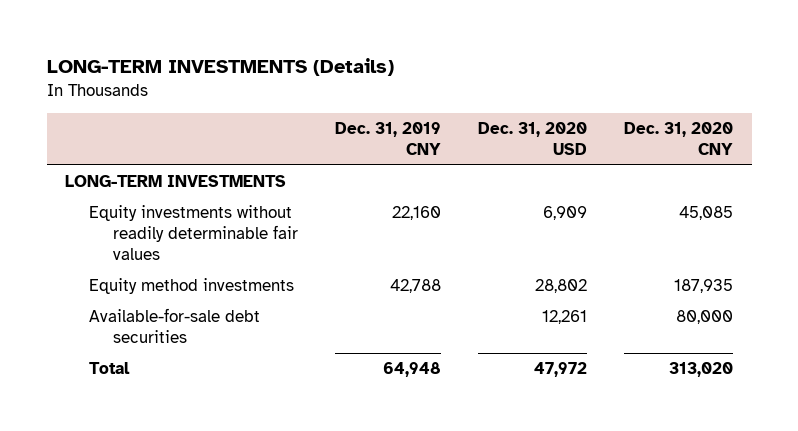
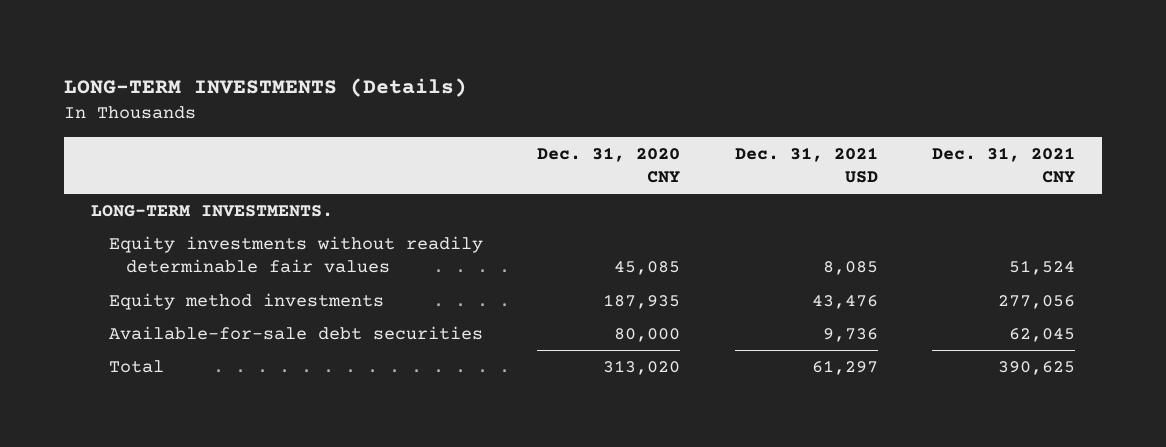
- | Dec. 31, 2019 CNY | Dec. 31, 2020 USD | Dec. 31, 2020 CNY
+ | Dec. 31, 2020 CNY | Dec. 31, 2021 USD | Dec. 31, 2021 CNY
- LONG-TERM INVESTMENTS
+ LONG-TERM INVESTMENTS.

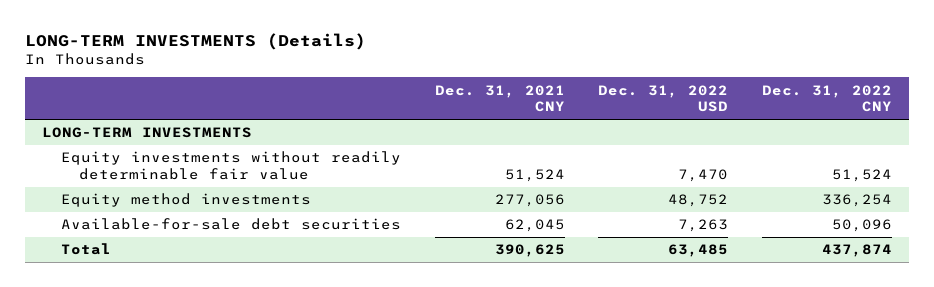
- | Dec. 31, 2020 CNY | Dec. 31, 2021 USD | Dec. 31, 2021 CNY
+ | Dec. 31, 2021 CNY | Dec. 31, 2022 USD | Dec. 31, 2022 CNY
- LONG-TERM INVESTMENTS.
- Equity investments without readily determinable fair values | 45,085 | 8,085 | 51,524
+ LONG-TERM INVESTMENTS
+ Equity investments without readily determinable fair value | 51,524 | 7,470 | 51,524

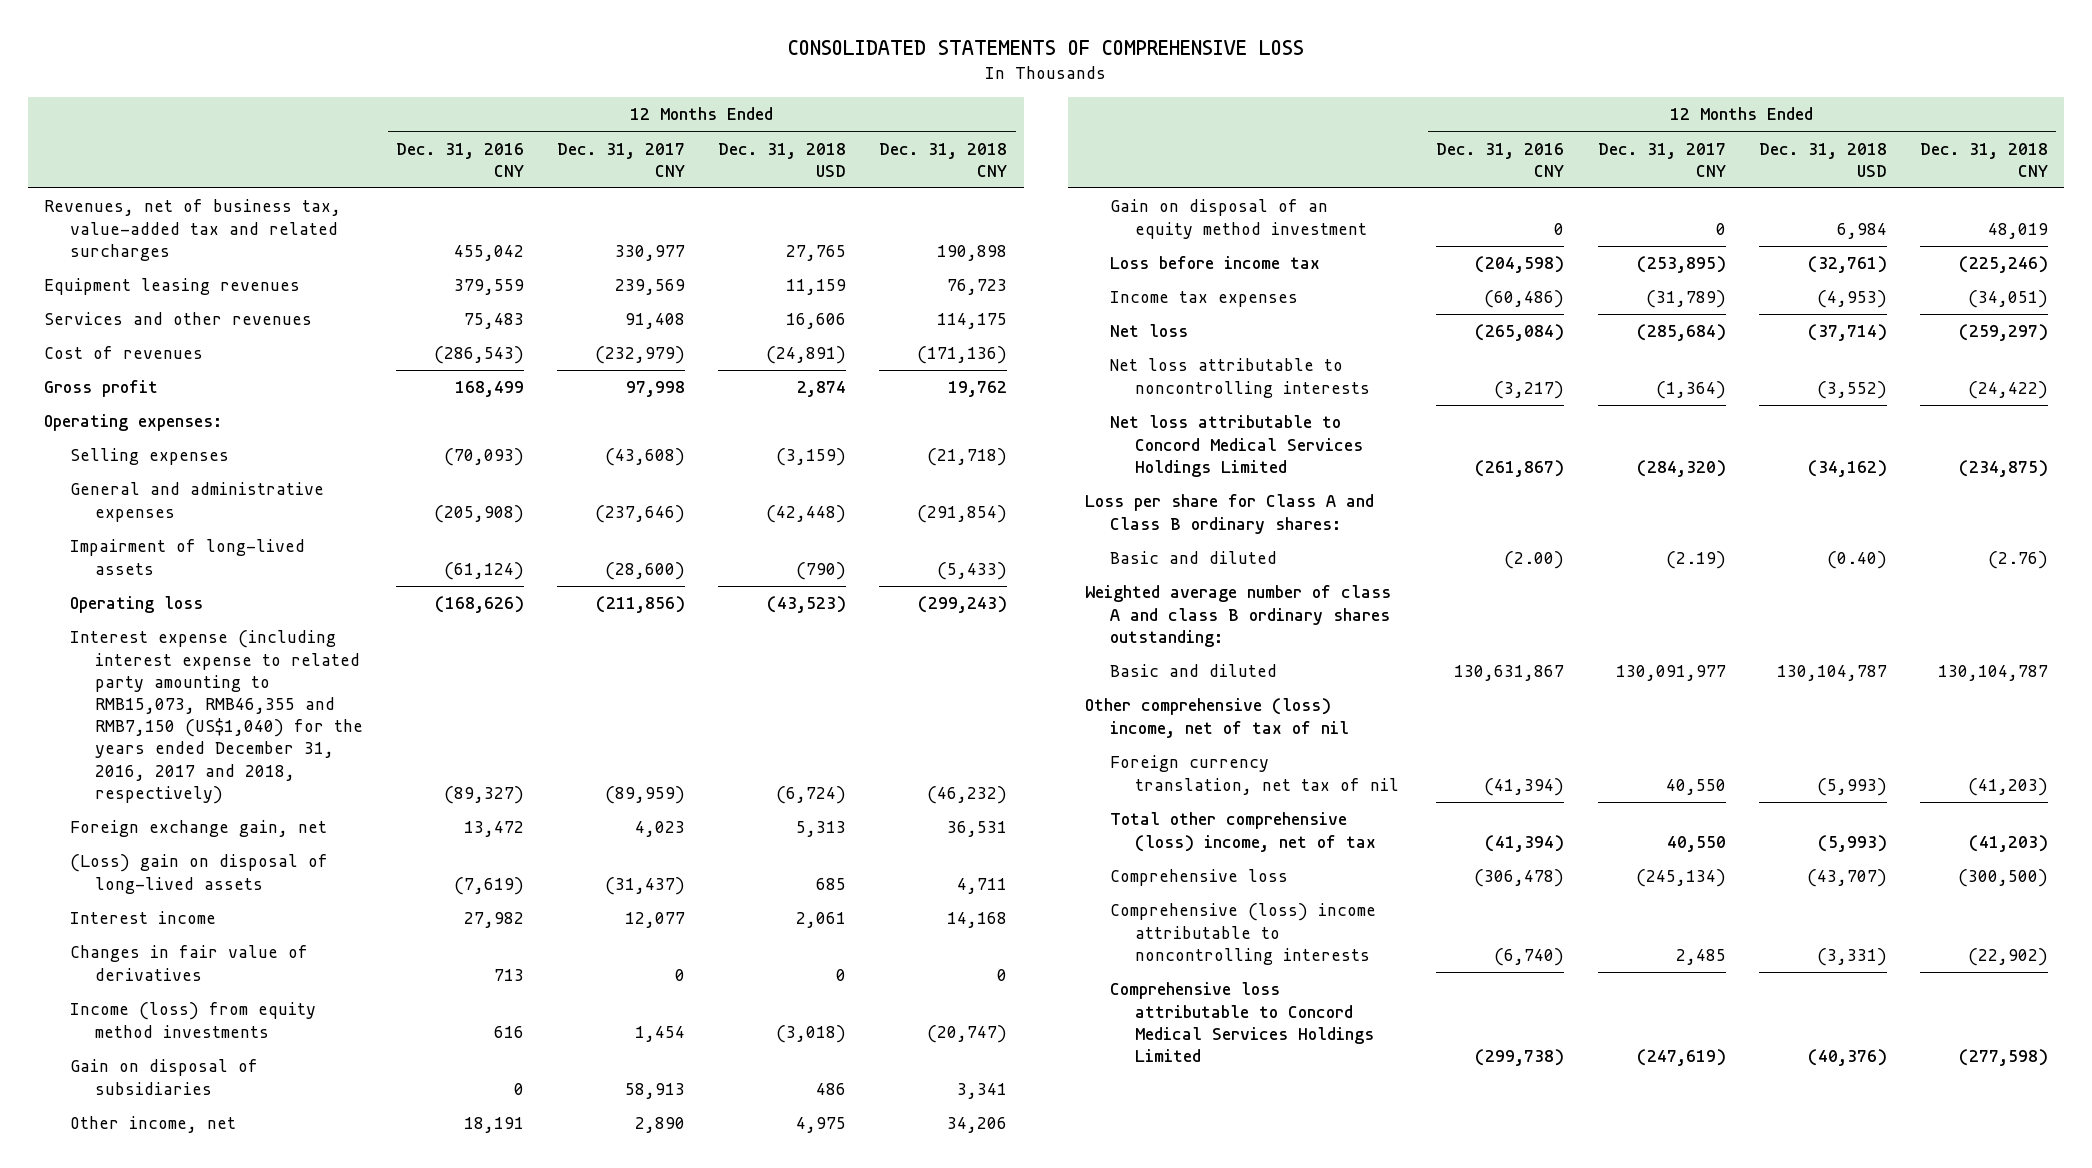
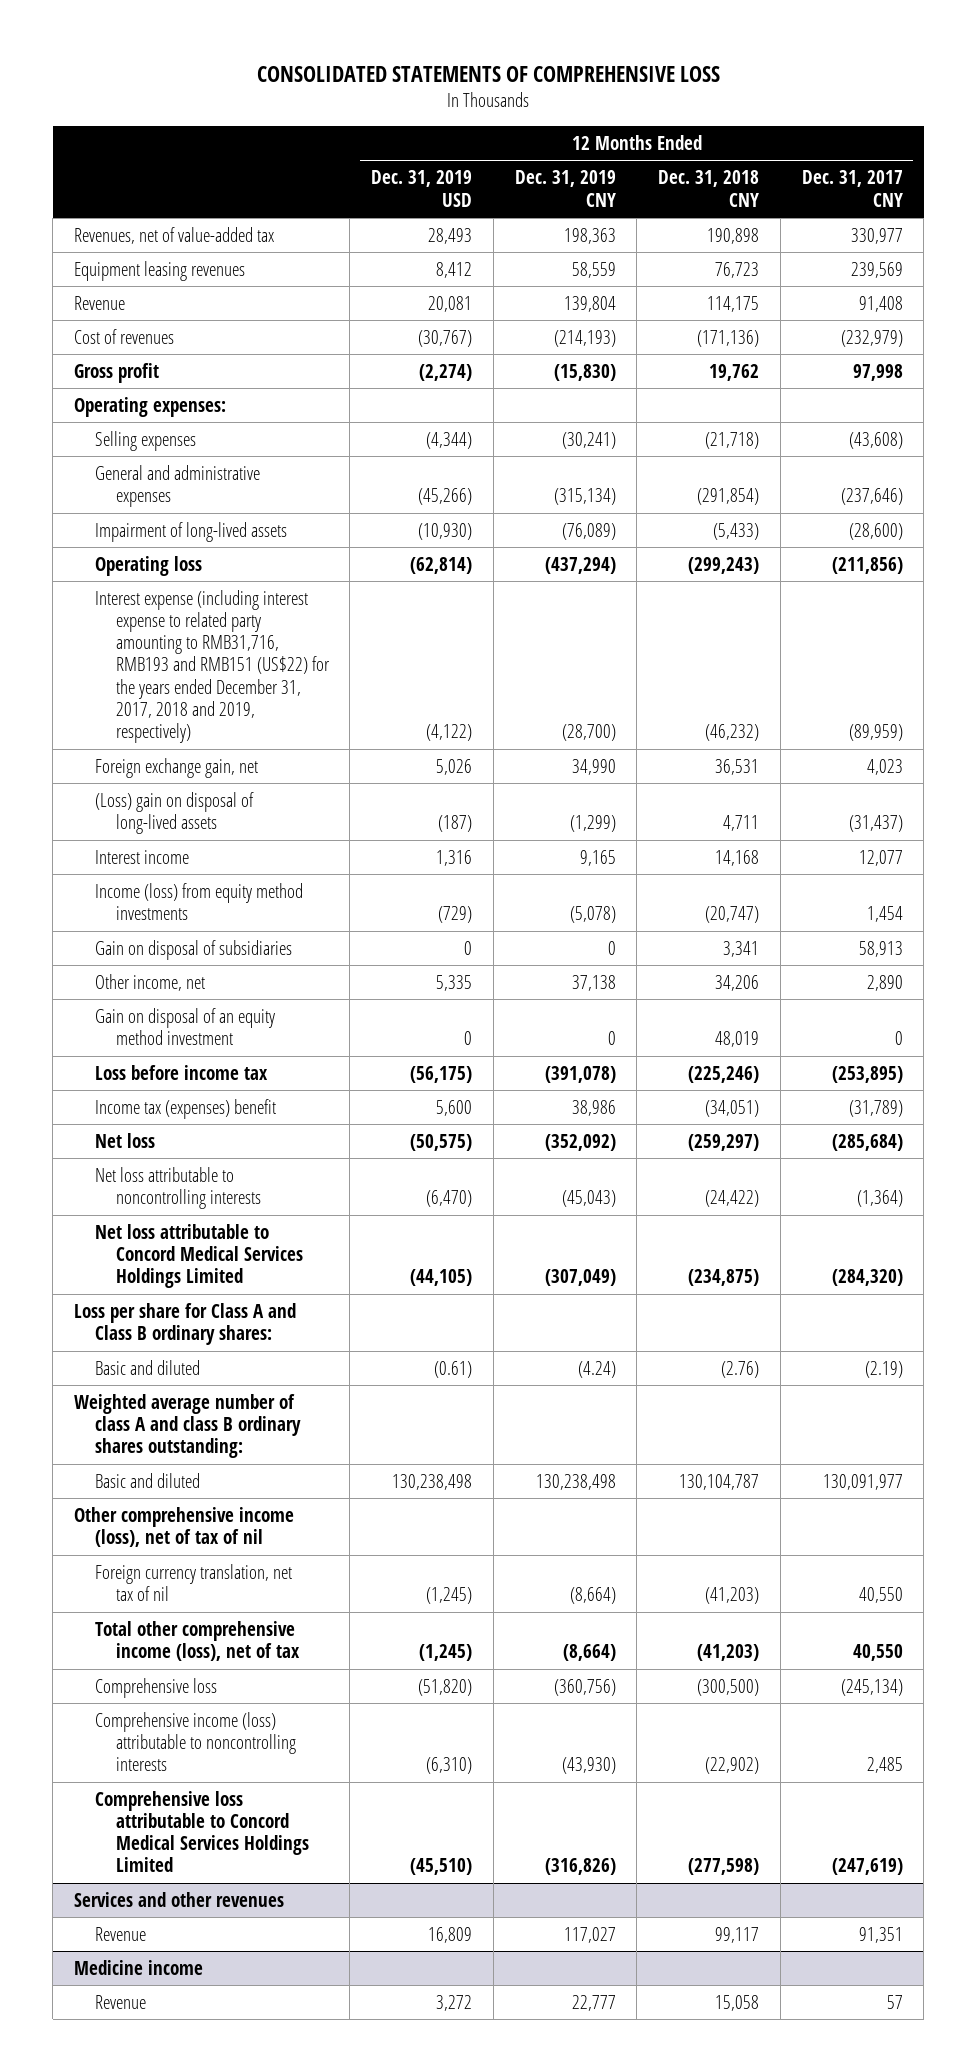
- | 12 Months Ended Dec. 31, 2016 CNY | 12 Months Ended Dec. 31, 2017 CNY | 12 Months Ended Dec. 31, 2018 USD | 12 Months Ended Dec. 31, 2018 CNY
+ | 12 Months Ended Dec. 31, 2019 USD | 12 Months Ended Dec. 31, 2019 CNY | 12 Months Ended Dec. 31, 2018 CNY | 12 Months Ended Dec. 31, 2017 CNY
- Revenues, net of business tax, value-added tax and related surcharges | 455,042 | 330,977 | 27,765 | 190,898
+ Revenues, net of value-added tax | 28,493 | 198,363 | 190,898 | 330,977
- Services and other revenues | 75,483 | 91,408 | 16,606 | 114,175
+ Revenue | 20,081 | 139,804 | 114,175 | 91,408
- Interest expense (including interest expense to related party amounting to RMB15,073, RMB46,355 and RMB7,150 (US$1,040) for the years ended December 31, 2016, 2017 and 2018, respectively) | (89,327) | (89,959) | (6,724) | (46,232)
+ Interest expense (including interest expense to related party amounting to RMB31,716, RMB193 and RMB151 (US$22) for the years ended December 31, 2017, 2018 and 2019, respectively) | (4,122) | (28,700) | (46,232) | (89,959)
- Changes in fair value of derivatives | 713 | 0 | 0 | 0
- Income tax expenses | (60,486) | (31,789) | (4,953) | (34,051)
+ Income tax (expenses) benefit | 5,600 | 38,986 | (34,051) | (31,789)
- Other comprehensive (loss) income, net of tax of nil
+ Other comprehensive income (loss), net of tax of nil
- Total other comprehensive (loss) income, net of tax | (41,394) | 40,550 | (5,993) | (41,203)
+ Total other comprehensive income (loss), net of tax | (1,245) | (8,664) | (41,203) | 40,550
- Comprehensive (loss) income attributable to noncontrolling interests | (6,740) | 2,485 | (3,331) | (22,902)
+ Comprehensive income (loss) attributable to noncontrolling interests | (6,310) | (43,930) | (22,902) | 2,485
+ Services and other revenues
+ Revenue | 16,809 | 117,027 | 99,117 | 91,351
+ Medicine income
+ Revenue | 3,272 | 22,777 | 15,058 | 57

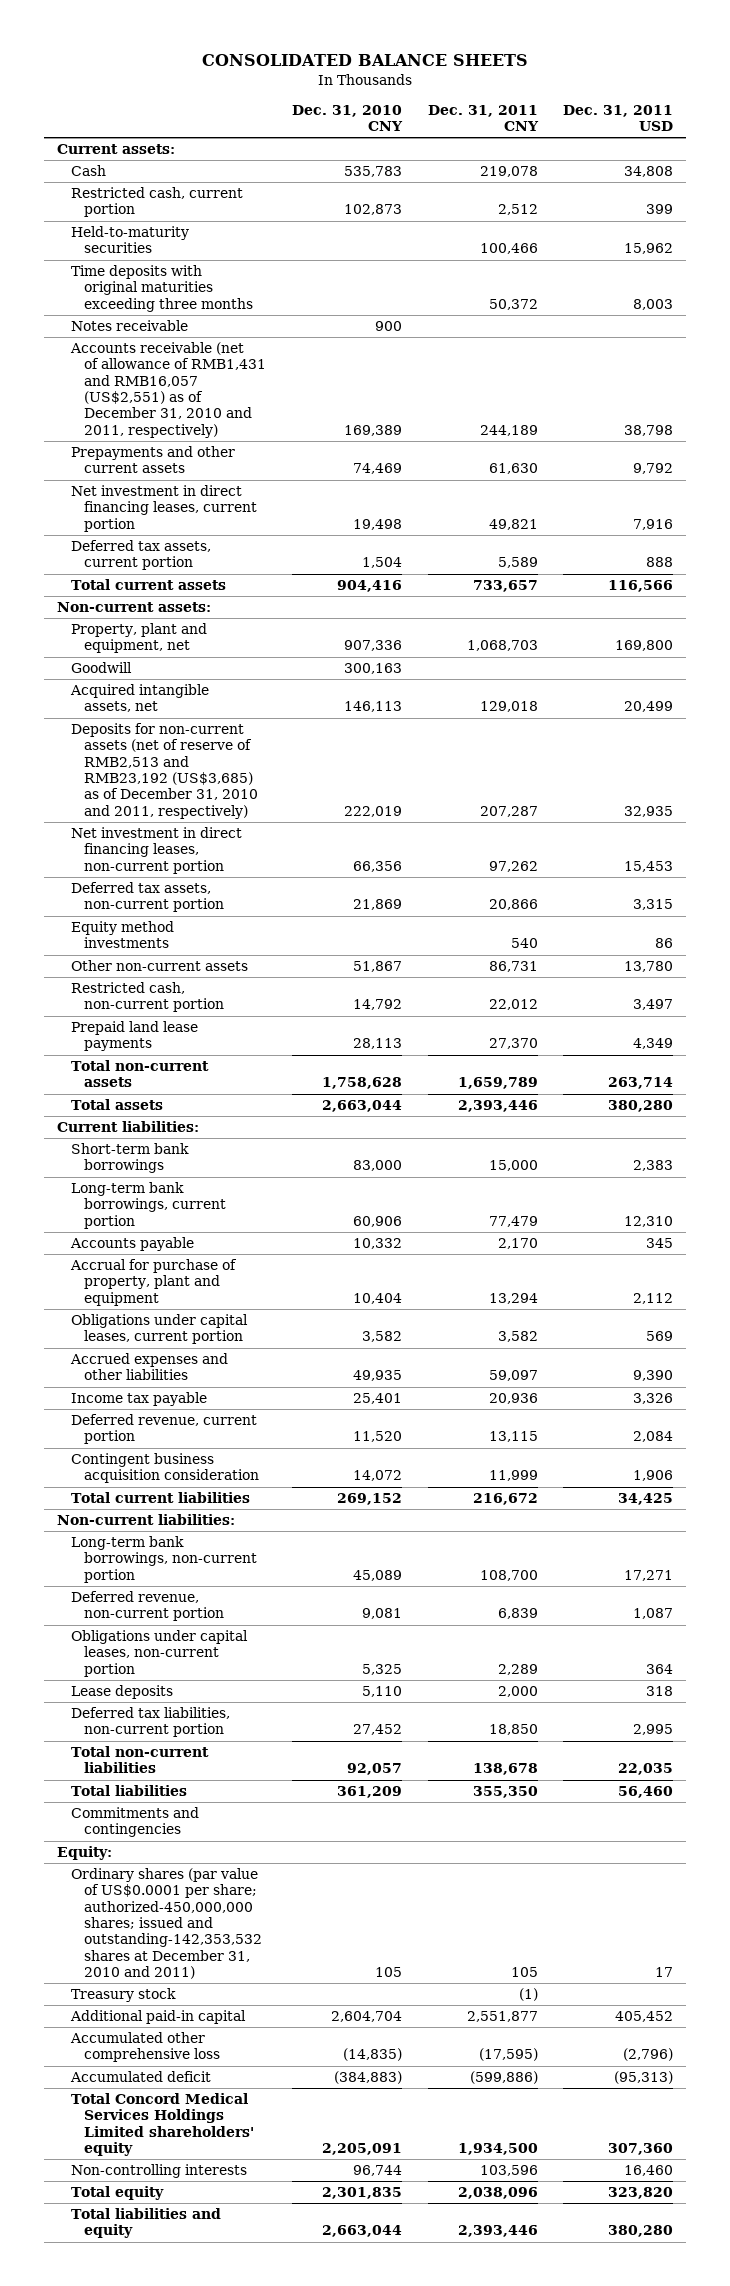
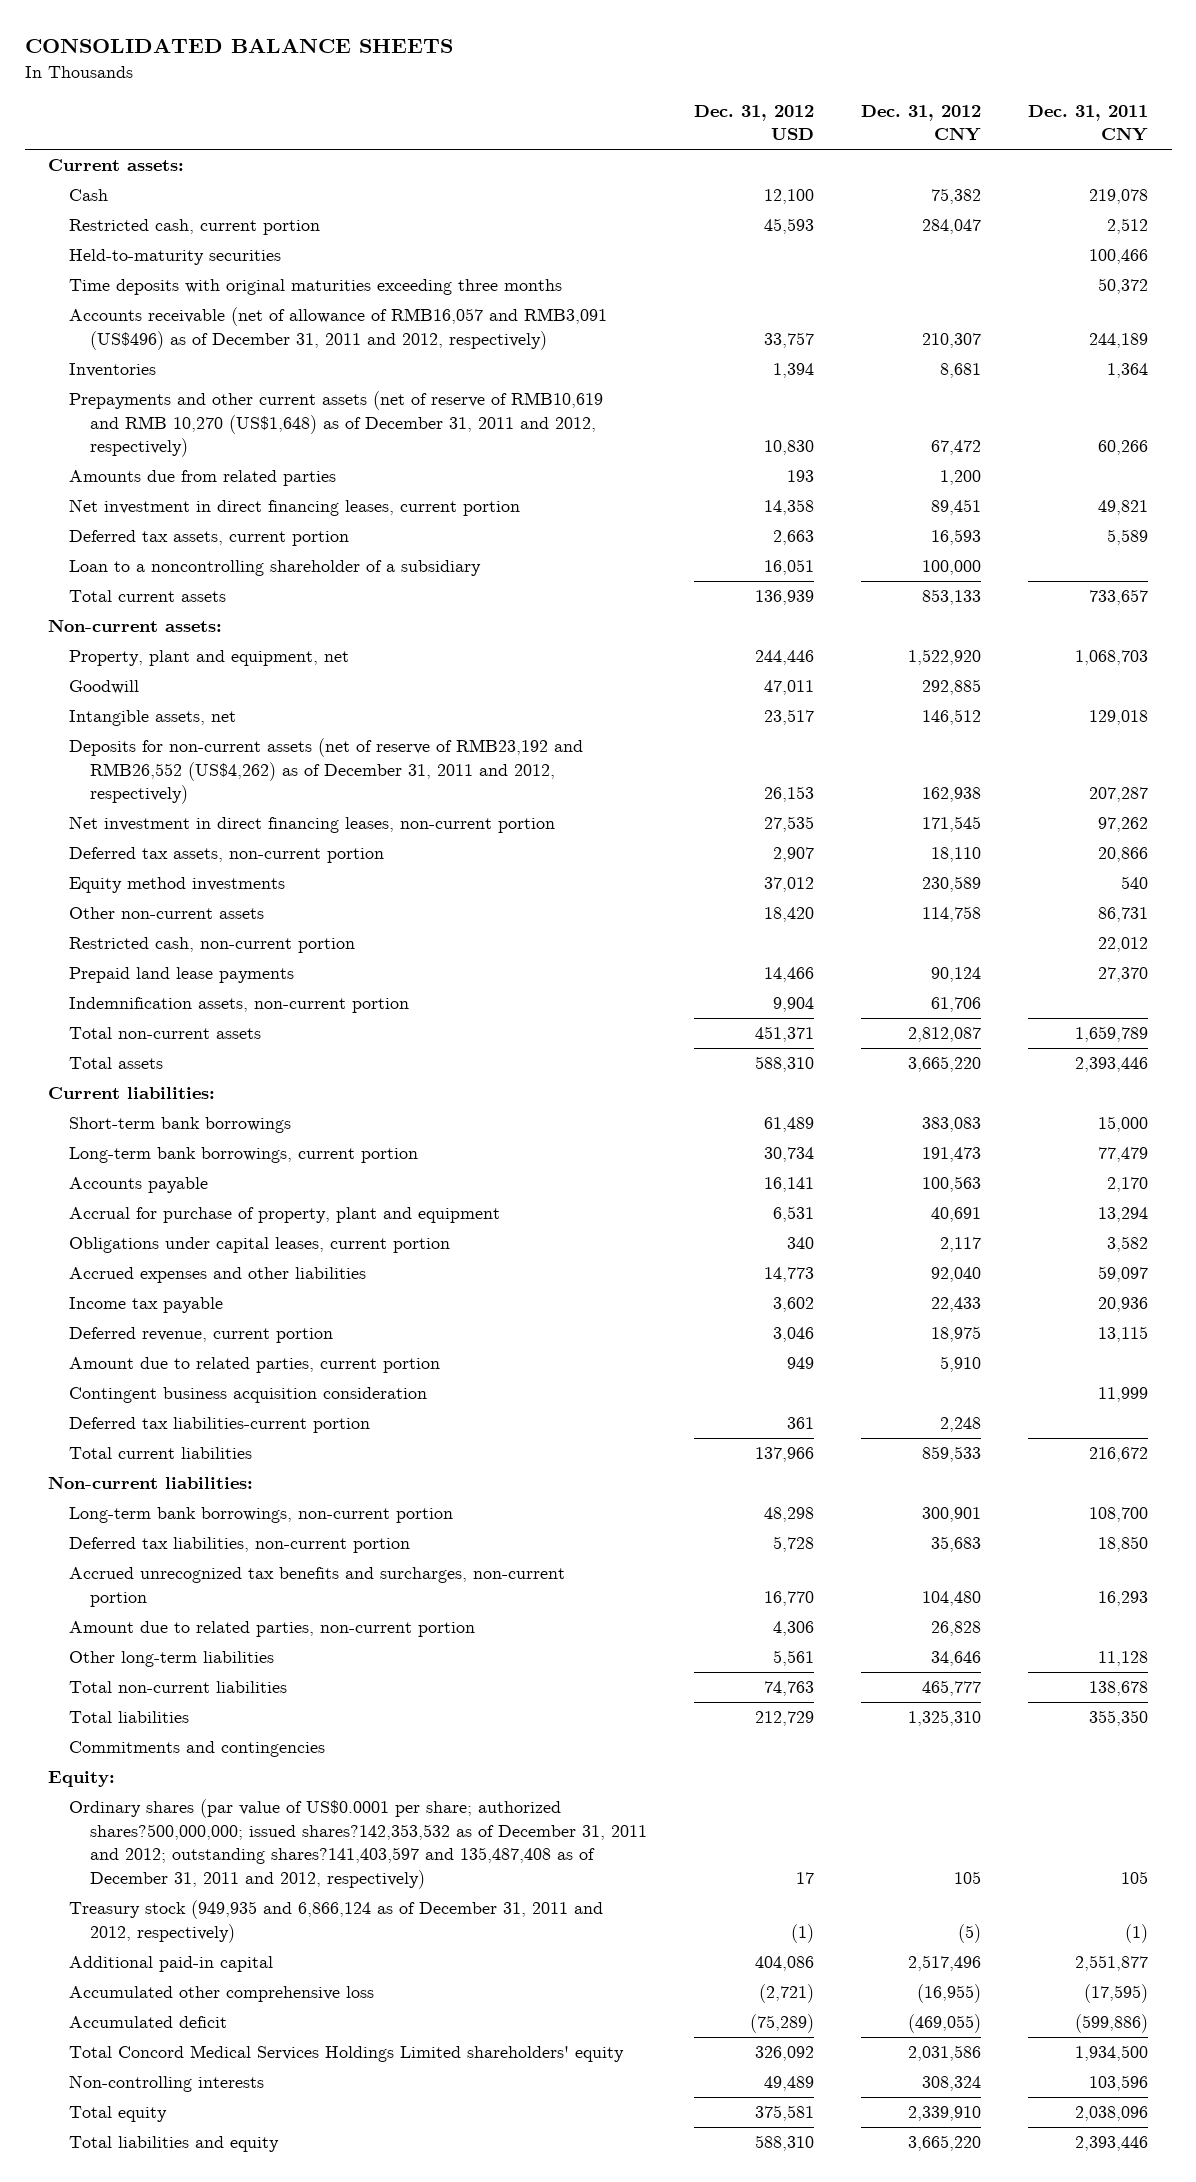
- | Dec. 31, 2010 CNY | Dec. 31, 2011 CNY | Dec. 31, 2011 USD
+ | Dec. 31, 2012 USD | Dec. 31, 2012 CNY | Dec. 31, 2011 CNY
- Notes receivable | 900 | |
- Accounts receivable (net of allowance of RMB1,431 and RMB16,057 (US$2,551) as of December 31, 2010 and 2011, respectively) | 169,389 | 244,189 | 38,798
- Prepayments and other current assets | 74,469 | 61,630 | 9,792
+ Accounts receivable (net of allowance of RMB16,057 and RMB3,091 (US$496) as of December 31, 2011 and 2012, respectively) | 33,757 | 210,307 | 244,189
+ Inventories | 1,394 | 8,681 | 1,364
+ Prepayments and other current assets (net of reserve of RMB10,619 and RMB 10,270 (US$1,648) as of December 31, 2011 and 2012, respectively) | 10,830 | 67,472 | 60,266
+ Amounts due from related parties | 193 | 1,200 |
+ Loan to a noncontrolling shareholder of a subsidiary | 16,051 | 100,000 |
- Acquired intangible assets, net | 146,113 | 129,018 | 20,499
- Deposits for non-current assets (net of reserve of RMB2,513 and RMB23,192 (US$3,685) as of December 31, 2010 and 2011, respectively) | 222,019 | 207,287 | 32,935
+ Intangible assets, net | 23,517 | 146,512 | 129,018
+ Deposits for non-current assets (net of reserve of RMB23,192 and RMB26,552 (US$4,262) as of December 31, 2011 and 2012, respectively) | 26,153 | 162,938 | 207,287
+ Indemnification assets, non-current portion | 9,904 | 61,706 |
+ Amount due to related parties, current portion | 949 | 5,910 |
+ Deferred tax liabilities-current portion | 361 | 2,248 |
- Deferred revenue, non-current portion | 9,081 | 6,839 | 1,087
- Obligations under capital leases, non-current portion | 5,325 | 2,289 | 364
- Lease deposits | 5,110 | 2,000 | 318
+ Accrued unrecognized tax benefits and surcharges, non-current portion | 16,770 | 104,480 | 16,293
+ Amount due to related parties, non-current portion | 4,306 | 26,828 |
+ Other long-term liabilities | 5,561 | 34,646 | 11,128
- Ordinary shares (par value of US$0.0001 per share; authorized-450,000,000 shares; issued and outstanding-142,353,532 shares at December 31, 2010 and 2011) | 105 | 105 | 17
- Treasury stock | | (1) |
+ Ordinary shares (par value of US$0.0001 per share; authorized shares?500,000,000; issued shares?142,353,532 as of December 31, 2011 and 2012; outstanding shares?141,403,597 and 135,487,408 as of December 31, 2011 and 2012, respectively) | 17 | 105 | 105
+ Treasury stock (949,935 and 6,866,124 as of December 31, 2011 and 2012, respectively) | (1) | (5) | (1)

